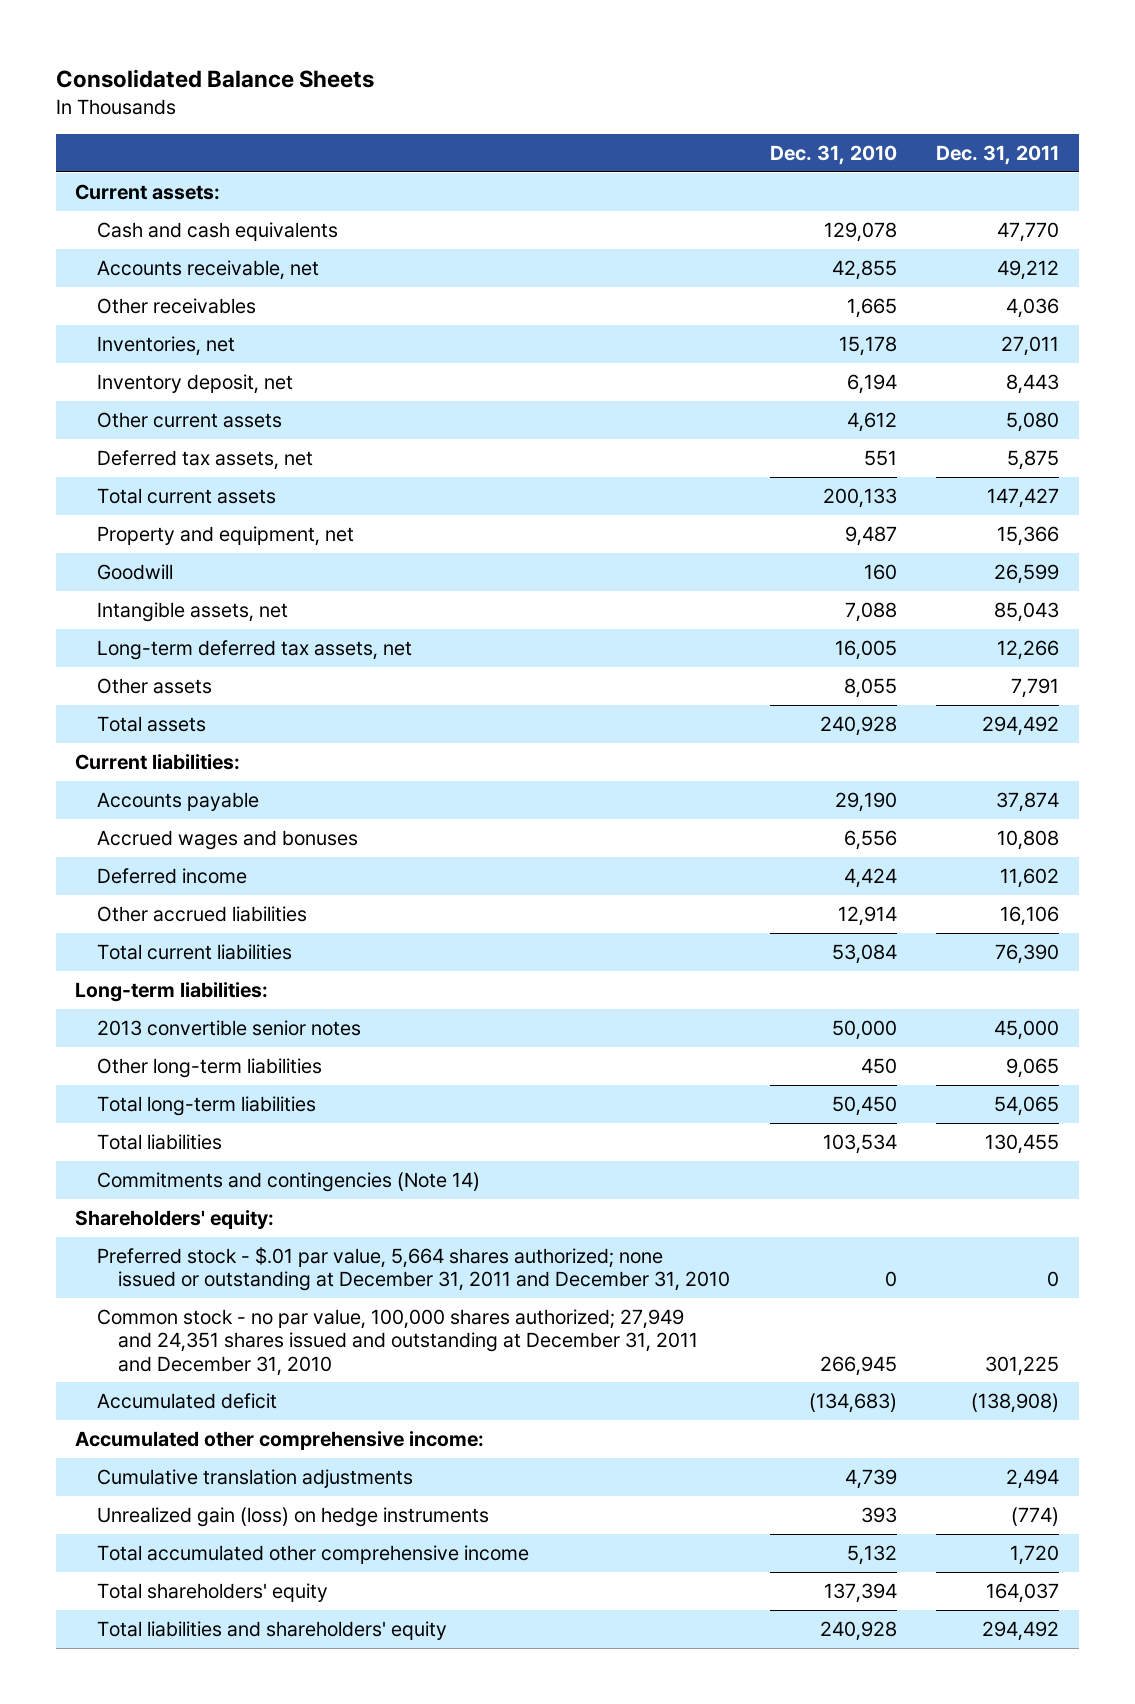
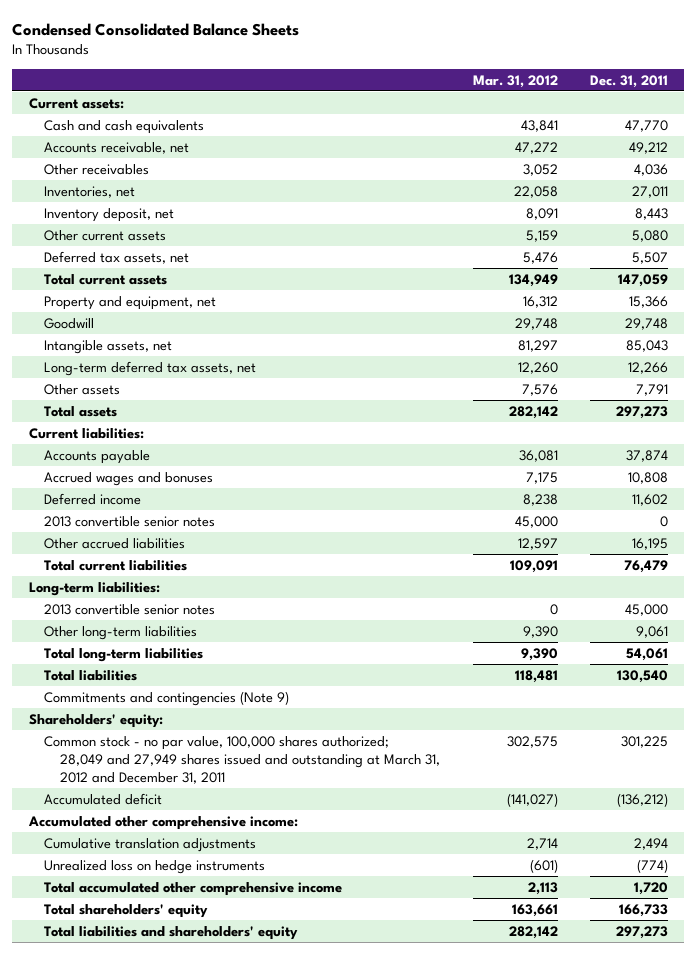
- Consolidated Balance Sheets
+ Condensed Consolidated Balance Sheets
- | Dec. 31, 2010 | Dec. 31, 2011
+ | Mar. 31, 2012 | Dec. 31, 2011
- Deferred tax assets, net | 551 | 5,875
- Total current assets | 200,133 | 147,427
+ Deferred tax assets, net | 5,476 | 5,507
+ Total current assets | 134,949 | 147,059
- Goodwill | 160 | 26,599
+ Goodwill | 29,748 | 29,748
- Total assets | 240,928 | 294,492
+ Total assets | 282,142 | 297,273
- Other accrued liabilities | 12,914 | 16,106
- Total current liabilities | 53,084 | 76,390
+ 2013 convertible senior notes | 45,000 | 0
+ Other accrued liabilities | 12,597 | 16,195
+ Total current liabilities | 109,091 | 76,479
- Other long-term liabilities | 450 | 9,065
- Total long-term liabilities | 50,450 | 54,065
- Total liabilities | 103,534 | 130,455
- Commitments and contingencies (Note 14)
+ Other long-term liabilities | 9,390 | 9,061
+ Total long-term liabilities | 9,390 | 54,061
+ Total liabilities | 118,481 | 130,540
+ Commitments and contingencies (Note 9)
- Preferred stock - $.01 par value, 5,664 shares authorized; none issued or outstanding at December 31, 2011 and December 31, 2010 | 0 | 0
- Common stock - no par value, 100,000 shares authorized; 27,949 and 24,351 shares issued and outstanding at December 31, 2011 and December 31, 2010 | 266,945 | 301,225
- Accumulated deficit | (134,683) | (138,908)
+ Common stock - no par value, 100,000 shares authorized; 28,049 and 27,949 shares issued and outstanding at March 31, 2012 and December 31, 2011 | 302,575 | 301,225
+ Accumulated deficit | (141,027) | (136,212)
- Unrealized gain (loss) on hedge instruments | 393 | (774)
+ Unrealized loss on hedge instruments | (601) | (774)
- Total shareholders' equity | 137,394 | 164,037
- Total liabilities and shareholders' equity | 240,928 | 294,492
+ Total shareholders' equity | 163,661 | 166,733
+ Total liabilities and shareholders' equity | 282,142 | 297,273

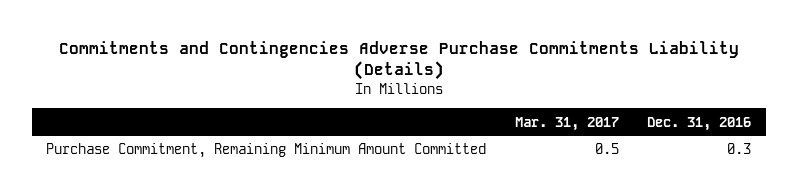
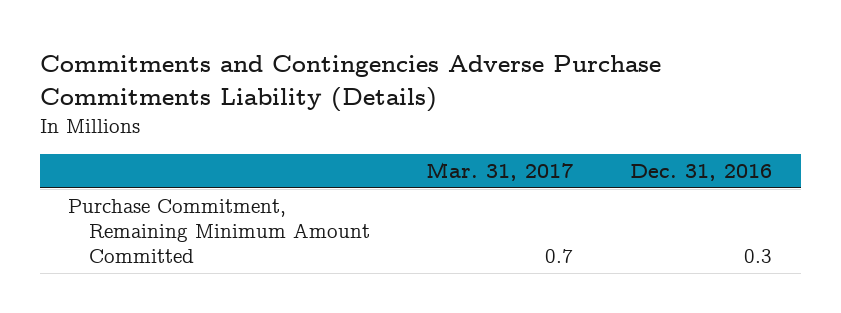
- Purchase Commitment, Remaining Minimum Amount Committed | 0.5 | 0.3
+ Purchase Commitment, Remaining Minimum Amount Committed | 0.7 | 0.3

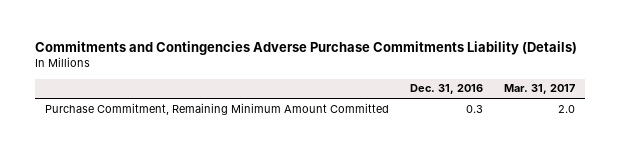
- | Mar. 31, 2017 | Dec. 31, 2016
+ | Dec. 31, 2016 | Mar. 31, 2017
- Purchase Commitment, Remaining Minimum Amount Committed | 0.7 | 0.3
+ Purchase Commitment, Remaining Minimum Amount Committed | 0.3 | 2.0

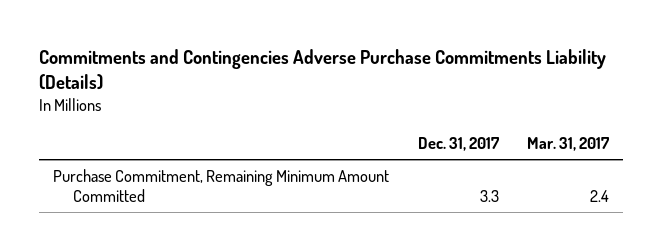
- | Dec. 31, 2016 | Mar. 31, 2017
+ | Dec. 31, 2017 | Mar. 31, 2017
- Purchase Commitment, Remaining Minimum Amount Committed | 0.3 | 2.0
+ Purchase Commitment, Remaining Minimum Amount Committed | 3.3 | 2.4

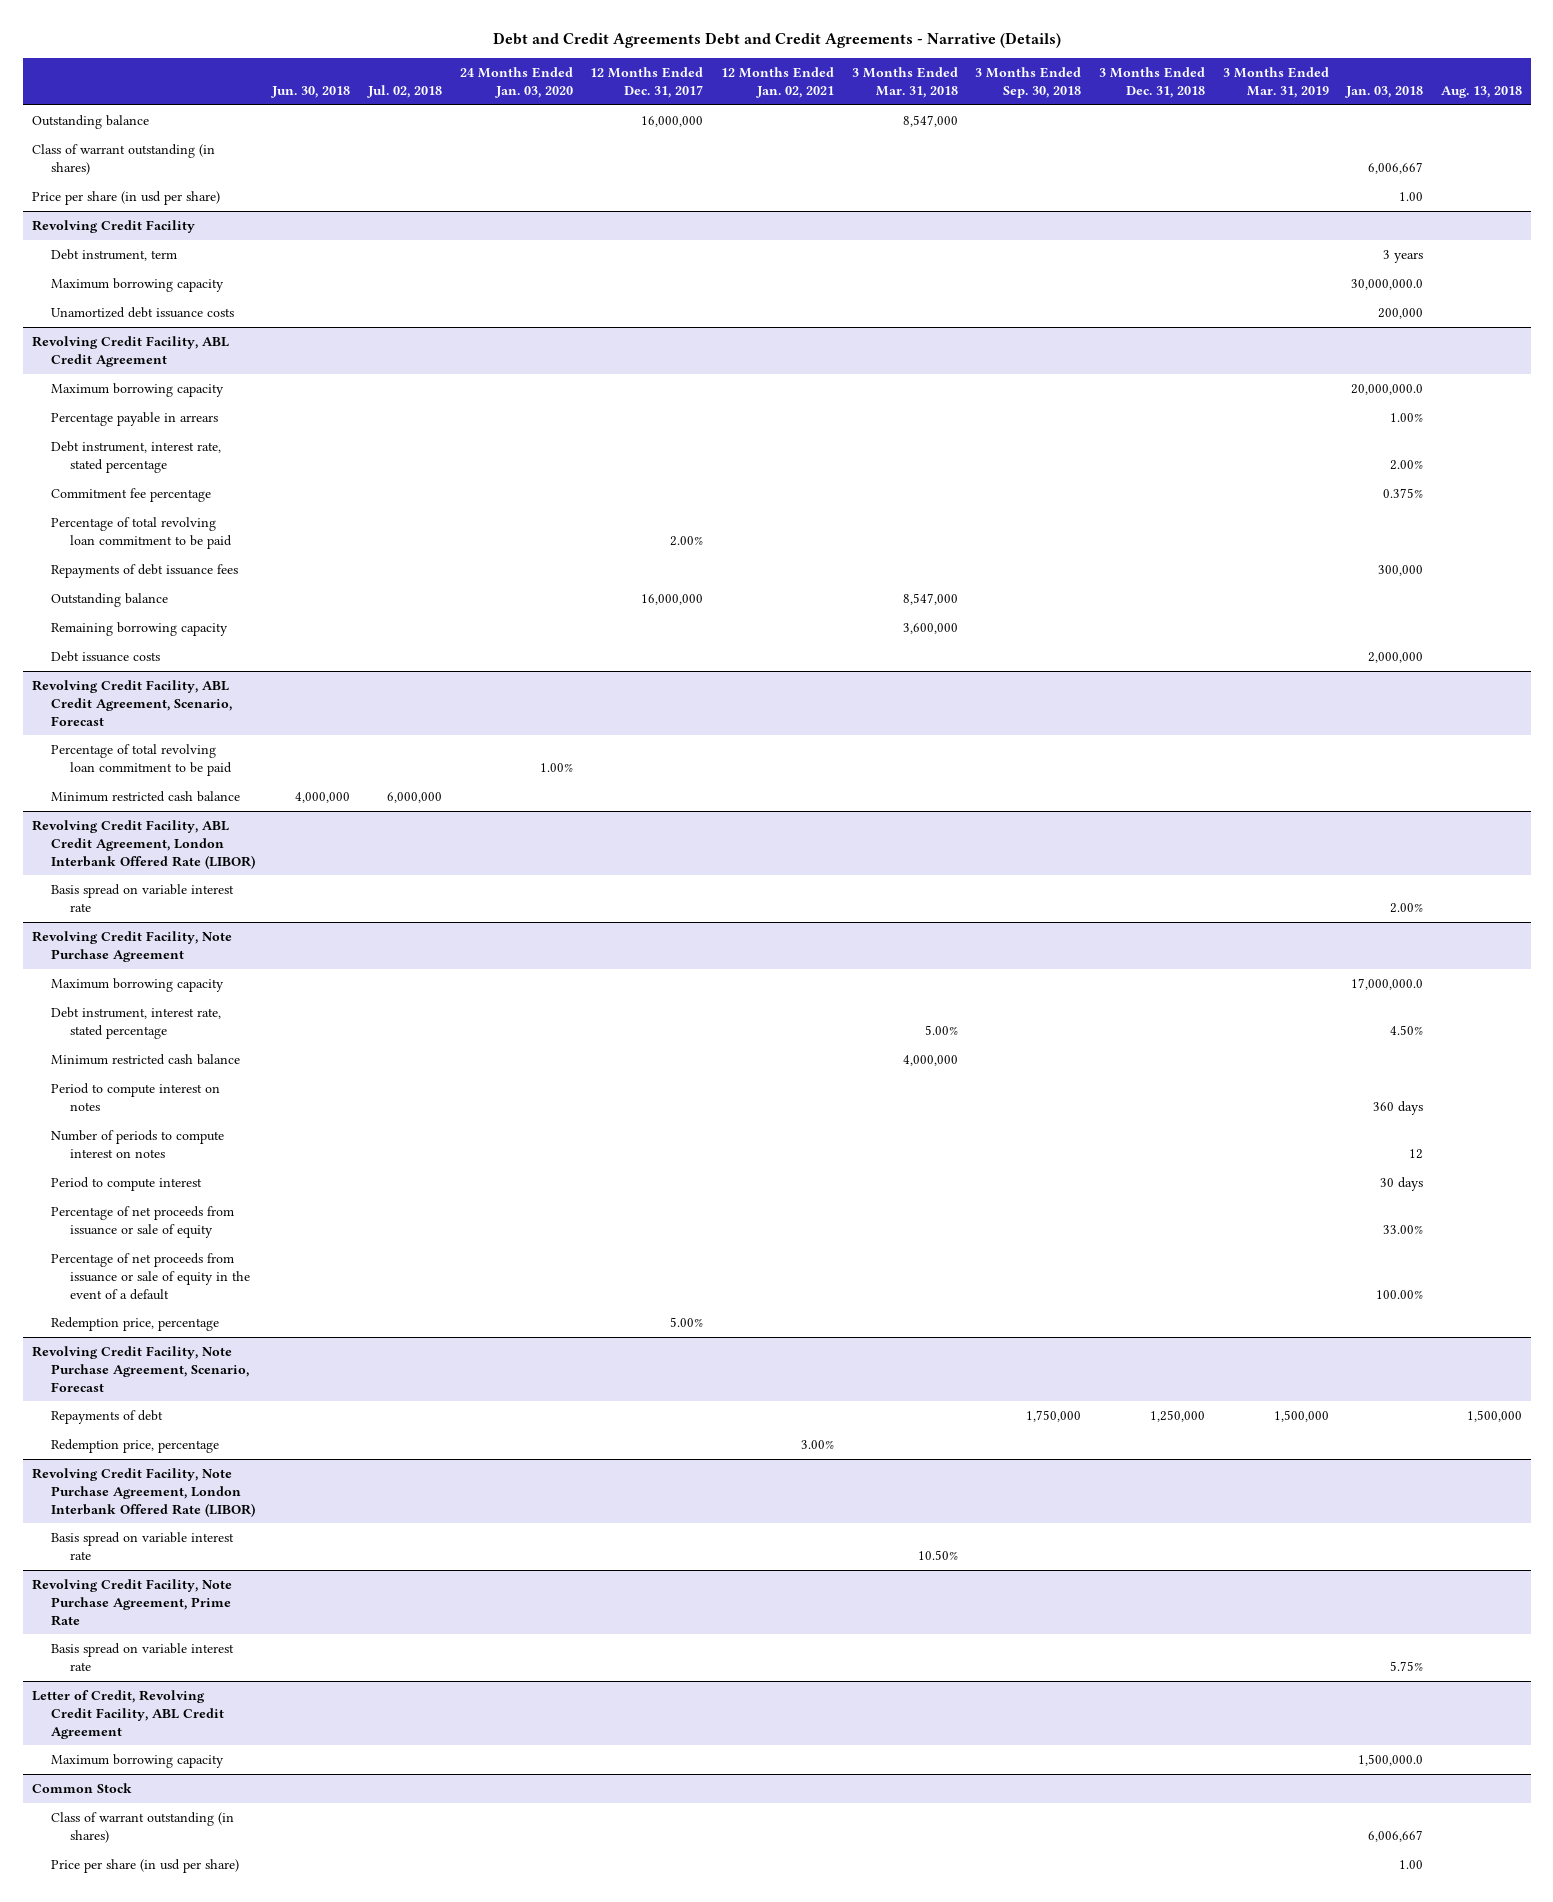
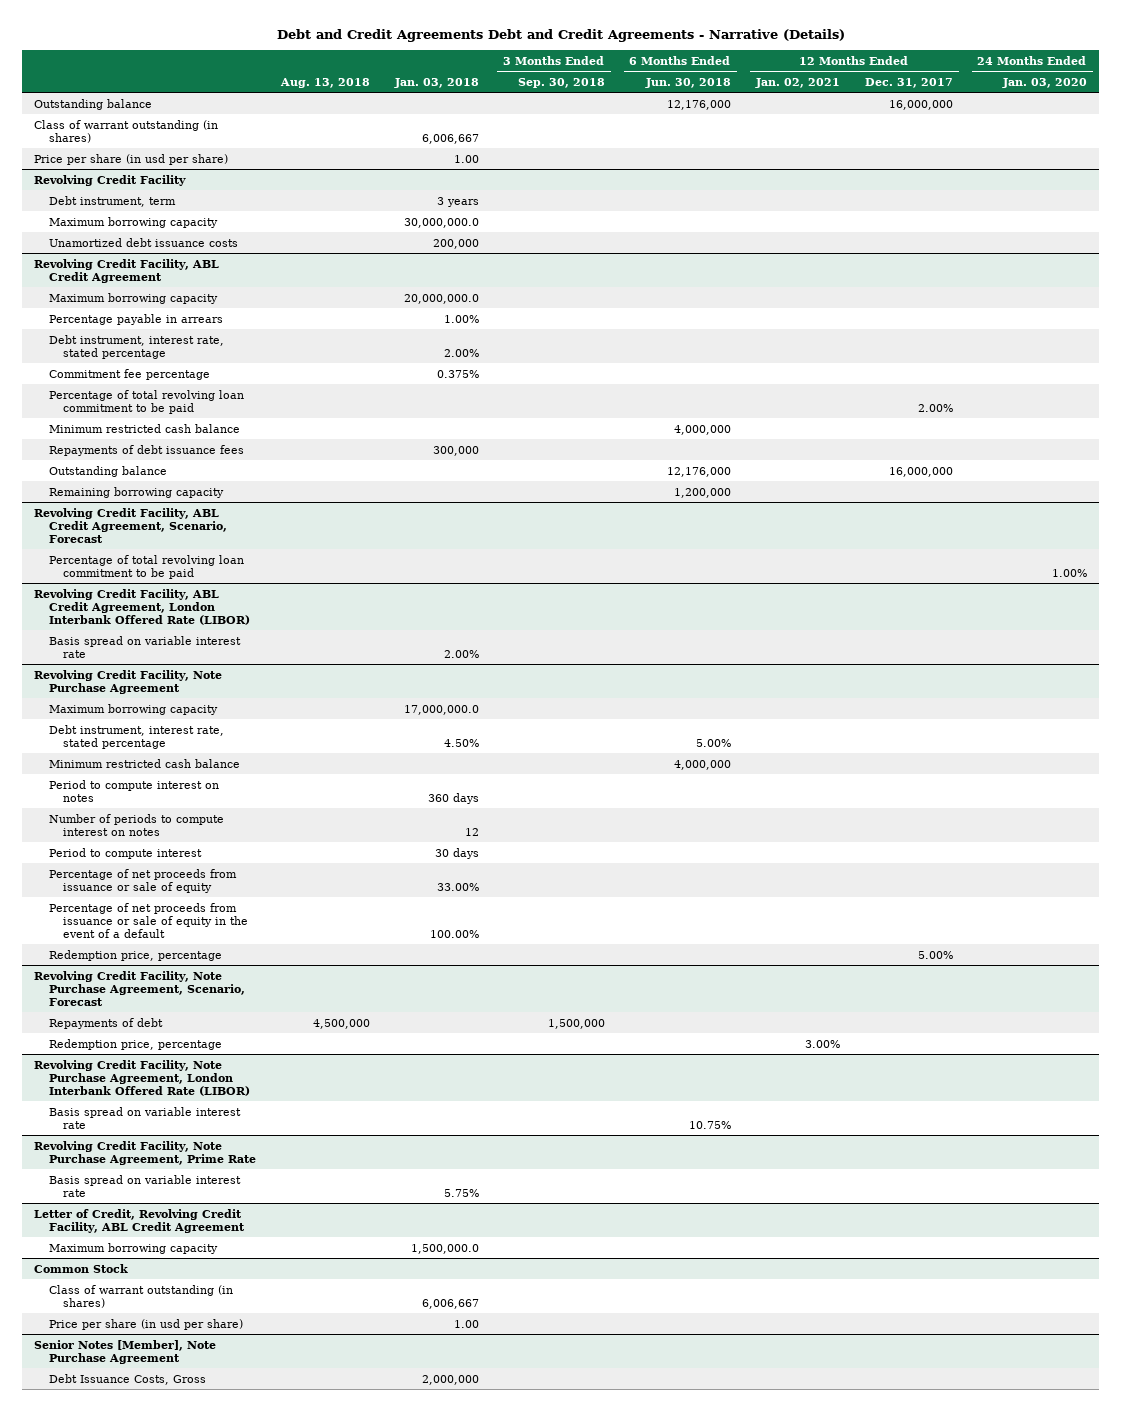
- | Jun. 30, 2018 | Jul. 02, 2018 | 24 Months Ended Jan. 03, 2020 | 12 Months Ended Dec. 31, 2017 | 12 Months Ended Jan. 02, 2021 | 3 Months Ended Mar. 31, 2018 | 3 Months Ended Sep. 30, 2018 | 3 Months Ended Dec. 31, 2018 | 3 Months Ended Mar. 31, 2019 | Jan. 03, 2018 | Aug. 13, 2018
+ | Aug. 13, 2018 | Jan. 03, 2018 | 3 Months Ended Sep. 30, 2018 | 6 Months Ended Jun. 30, 2018 | 12 Months Ended Jan. 02, 2021 | 12 Months Ended Dec. 31, 2017 | 24 Months Ended Jan. 03, 2020
@ Revolving Credit Facility, ABL Credit Agreement
+ Minimum restricted cash balance | | | | 4,000,000 | | |
- Debt issuance costs | | | | | | | | | | 2,000,000 |
@ Revolving Credit Facility, ABL Credit Agreement, Scenario, Forecast
- Minimum restricted cash balance | 4,000,000 | 6,000,000 | | | | | | | | |
@ Revolving Credit Facility, Note Purchase Agreement, Scenario, Forecast
- Repayments of debt | | | | | | | 1,750,000 | 1,250,000 | 1,500,000 | | 1,500,000
+ Repayments of debt | 4,500,000 | | 1,500,000 | | | |
+ Senior Notes [Member], Note Purchase Agreement
+ Debt Issuance Costs, Gross | | 2,000,000 | | | | |

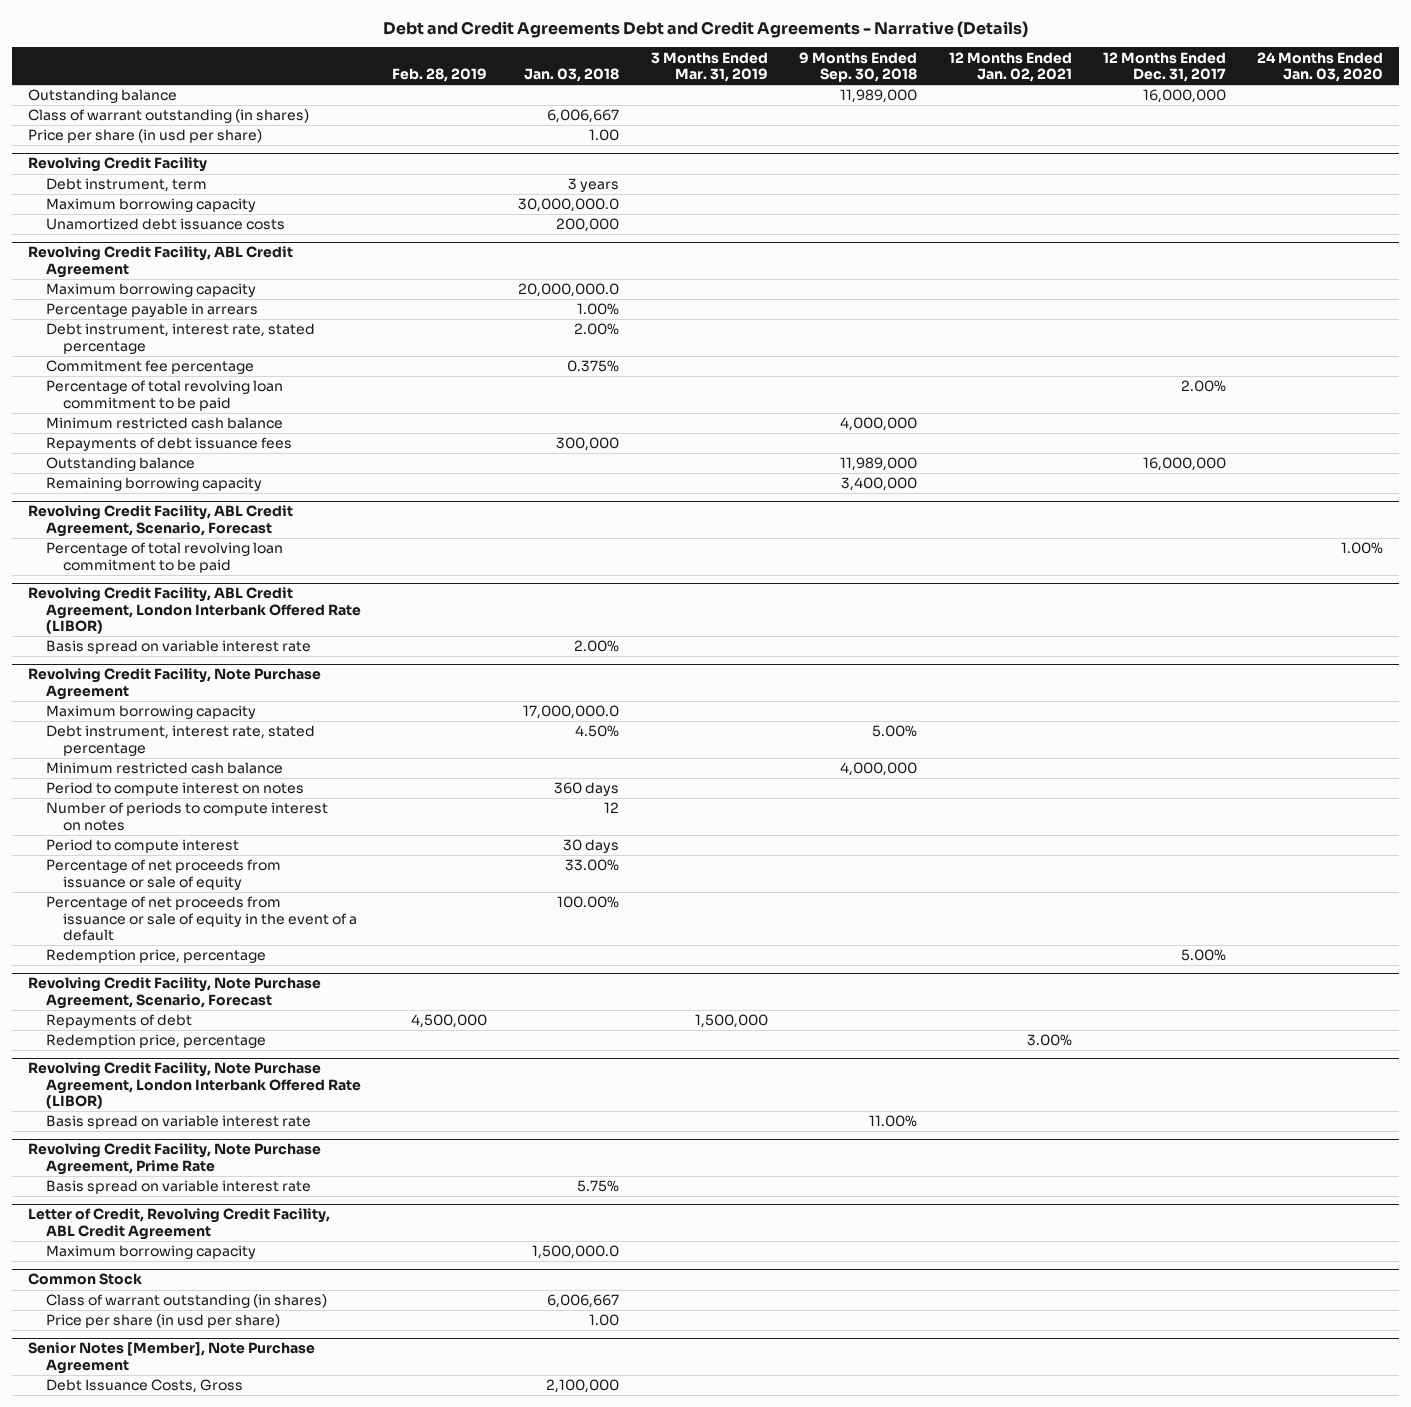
- | Aug. 13, 2018 | Jan. 03, 2018 | 3 Months Ended Sep. 30, 2018 | 6 Months Ended Jun. 30, 2018 | 12 Months Ended Jan. 02, 2021 | 12 Months Ended Dec. 31, 2017 | 24 Months Ended Jan. 03, 2020
+ | Feb. 28, 2019 | Jan. 03, 2018 | 3 Months Ended Mar. 31, 2019 | 9 Months Ended Sep. 30, 2018 | 12 Months Ended Jan. 02, 2021 | 12 Months Ended Dec. 31, 2017 | 24 Months Ended Jan. 03, 2020
@ Senior Notes [Member], Note Purchase Agreement
- Debt Issuance Costs, Gross | | 2,000,000 | | | | |
+ Debt Issuance Costs, Gross | | 2,100,000 | | | | |

